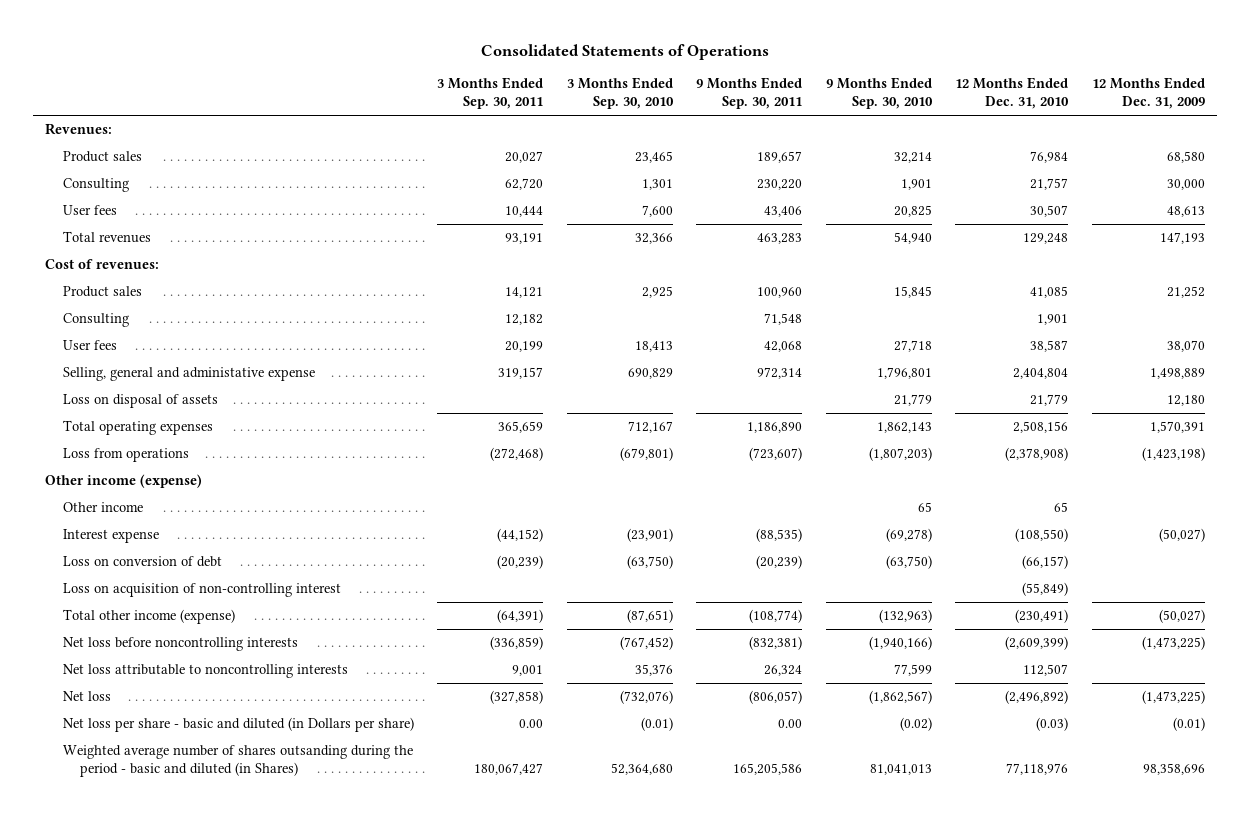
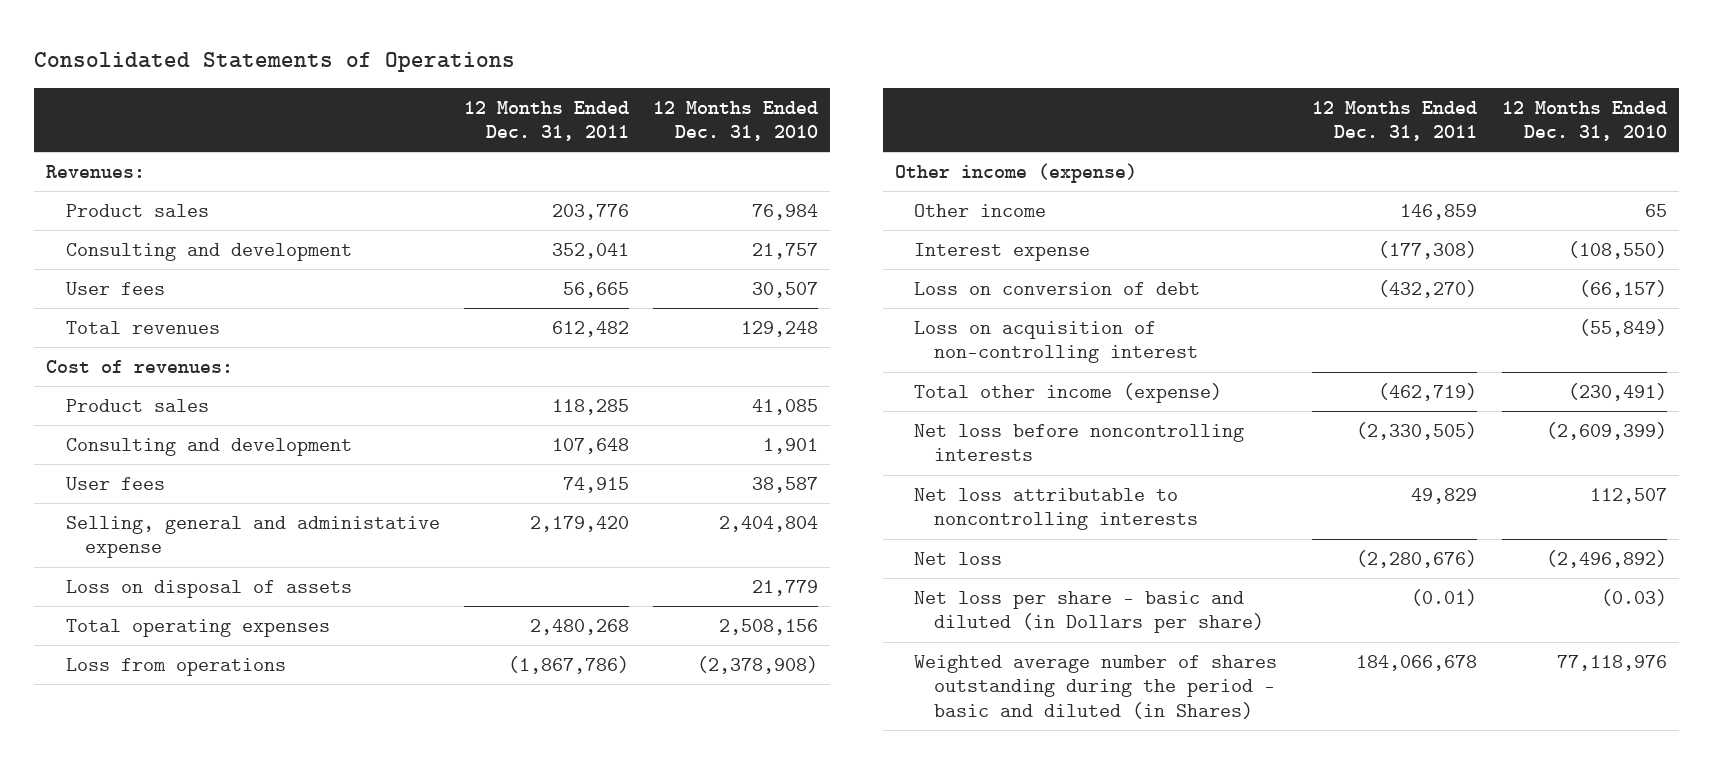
- | 3 Months Ended Sep. 30, 2011 | 3 Months Ended Sep. 30, 2010 | 9 Months Ended Sep. 30, 2011 | 9 Months Ended Sep. 30, 2010 | 12 Months Ended Dec. 31, 2010 | 12 Months Ended Dec. 31, 2009
+ | 12 Months Ended Dec. 31, 2011 | 12 Months Ended Dec. 31, 2010
- Consulting | 62,720 | 1,301 | 230,220 | 1,901 | 21,757 | 30,000
+ Consulting and development | 352,041 | 21,757
- Consulting | 12,182 | | 71,548 | | 1,901 |
+ Consulting and development | 107,648 | 1,901
- Weighted average number of shares outsanding during the period - basic and diluted (in Shares) | 180,067,427 | 52,364,680 | 165,205,586 | 81,041,013 | 77,118,976 | 98,358,696
+ Weighted average number of shares outstanding during the period - basic and diluted (in Shares) | 184,066,678 | 77,118,976

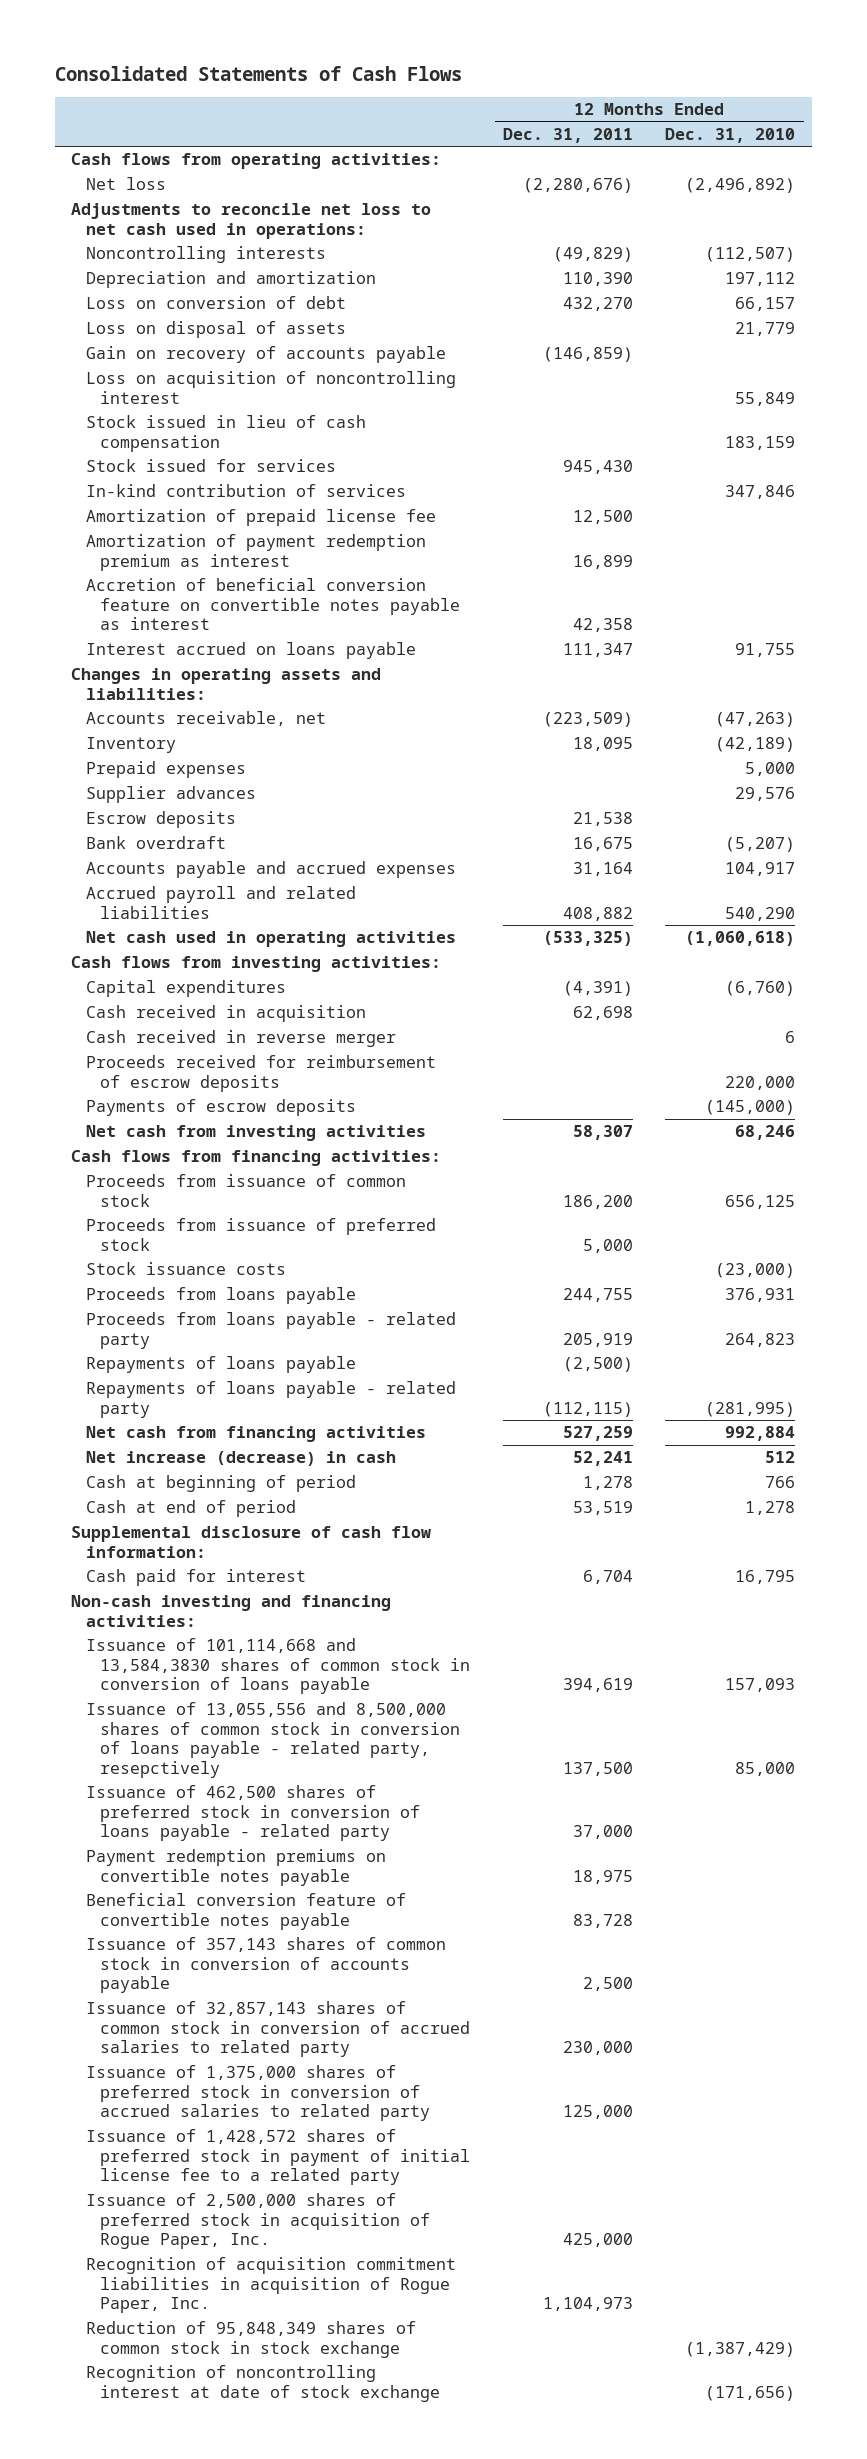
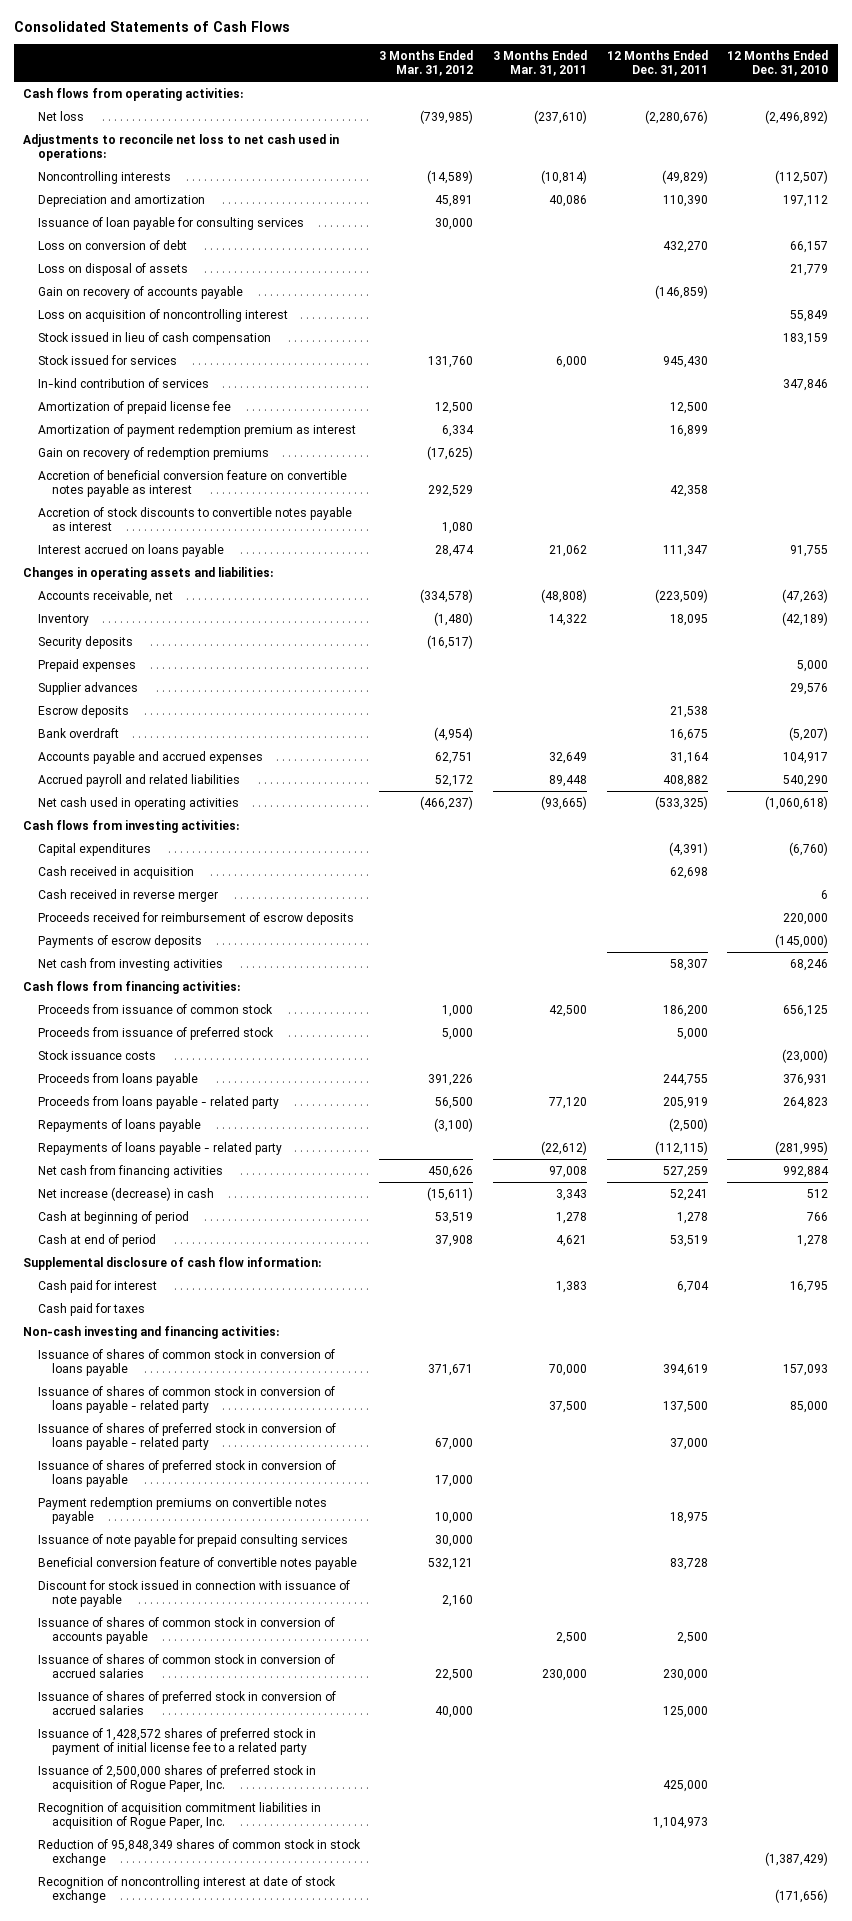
- | 12 Months Ended Dec. 31, 2011 | 12 Months Ended Dec. 31, 2010
+ | 3 Months Ended Mar. 31, 2012 | 3 Months Ended Mar. 31, 2011 | 12 Months Ended Dec. 31, 2011 | 12 Months Ended Dec. 31, 2010
+ Issuance of loan payable for consulting services | 30,000 | | |
+ Gain on recovery of redemption premiums | (17,625) | | |
+ Accretion of stock discounts to convertible notes payable as interest | 1,080 | | |
+ Security deposits | (16,517) | | |
+ Cash paid for taxes
- Issuance of 101,114,668 and 13,584,3830 shares of common stock in conversion of loans payable | 394,619 | 157,093
- Issuance of 13,055,556 and 8,500,000 shares of common stock in conversion of loans payable - related party, resepctively | 137,500 | 85,000
- Issuance of 462,500 shares of preferred stock in conversion of loans payable - related party | 37,000 |
+ Issuance of shares of common stock in conversion of loans payable | 371,671 | 70,000 | 394,619 | 157,093
+ Issuance of shares of common stock in conversion of loans payable - related party | | 37,500 | 137,500 | 85,000
+ Issuance of shares of preferred stock in conversion of loans payable - related party | 67,000 | | 37,000 |
+ Issuance of shares of preferred stock in conversion of loans payable | 17,000 | | |
+ Issuance of note payable for prepaid consulting services | 30,000 | | |
- Issuance of 357,143 shares of common stock in conversion of accounts payable | 2,500 |
- Issuance of 32,857,143 shares of common stock in conversion of accrued salaries to related party | 230,000 |
- Issuance of 1,375,000 shares of preferred stock in conversion of accrued salaries to related party | 125,000 |
+ Discount for stock issued in connection with issuance of note payable | 2,160 | | |
+ Issuance of shares of common stock in conversion of accounts payable | | 2,500 | 2,500 |
+ Issuance of shares of common stock in conversion of accrued salaries | 22,500 | 230,000 | 230,000 |
+ Issuance of shares of preferred stock in conversion of accrued salaries | 40,000 | | 125,000 |

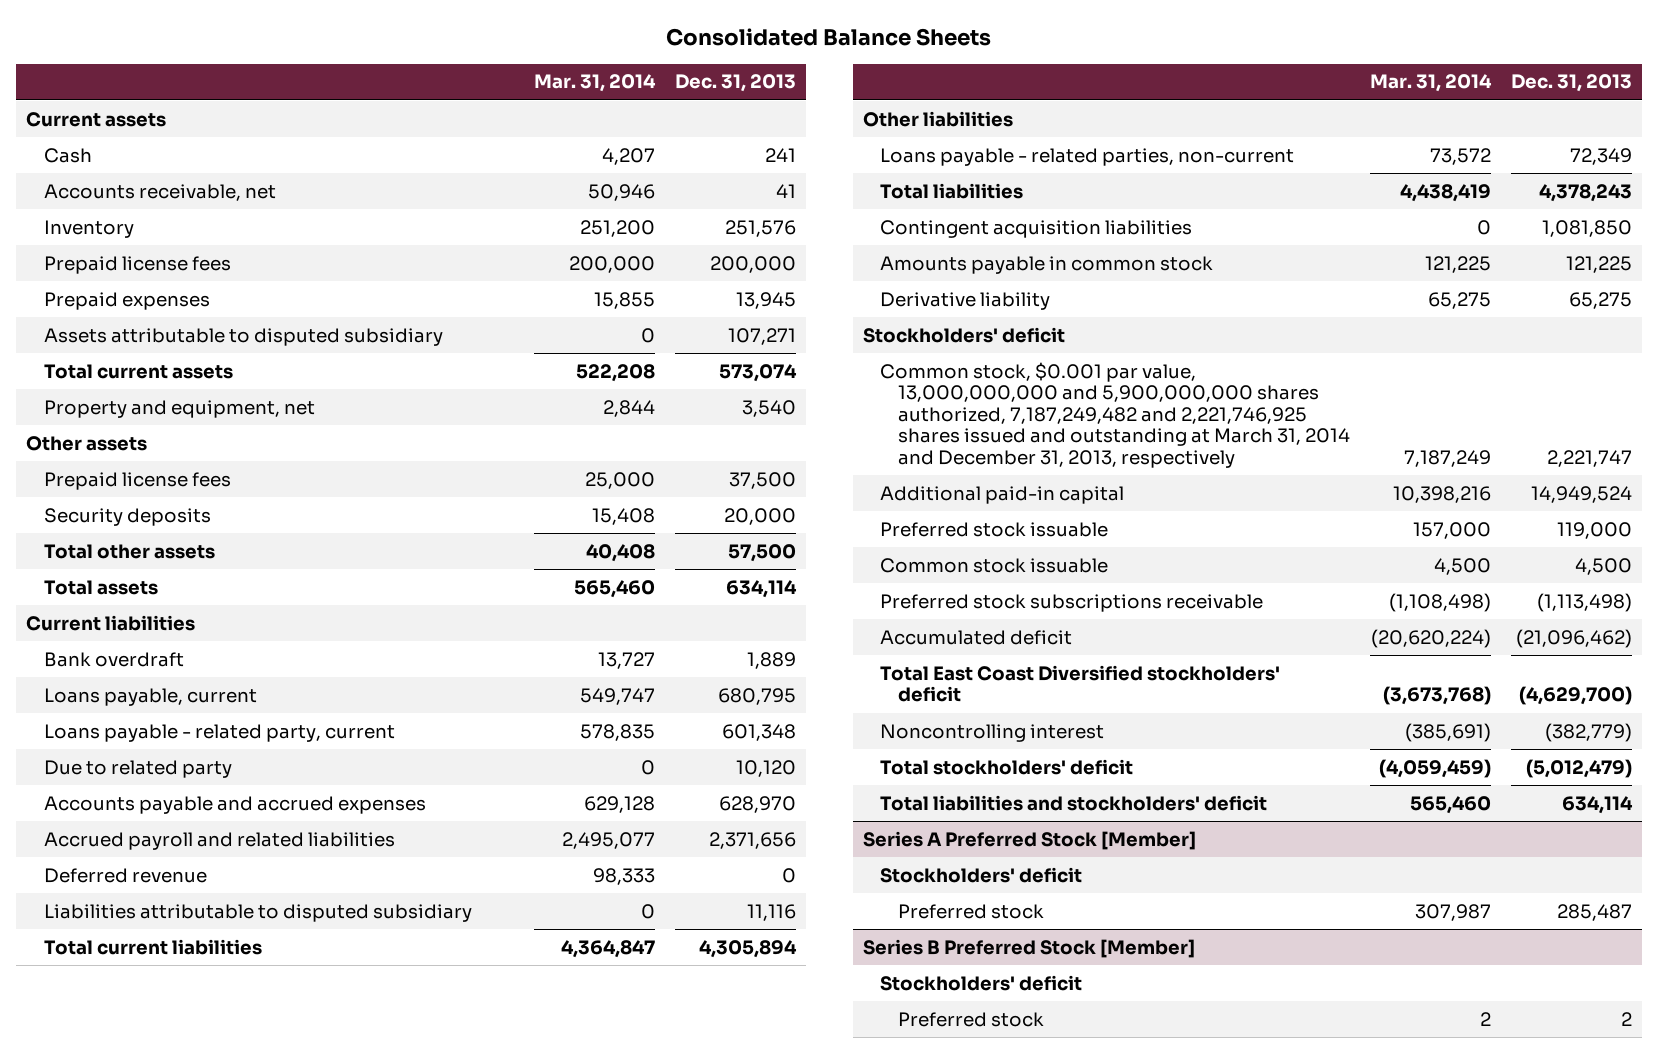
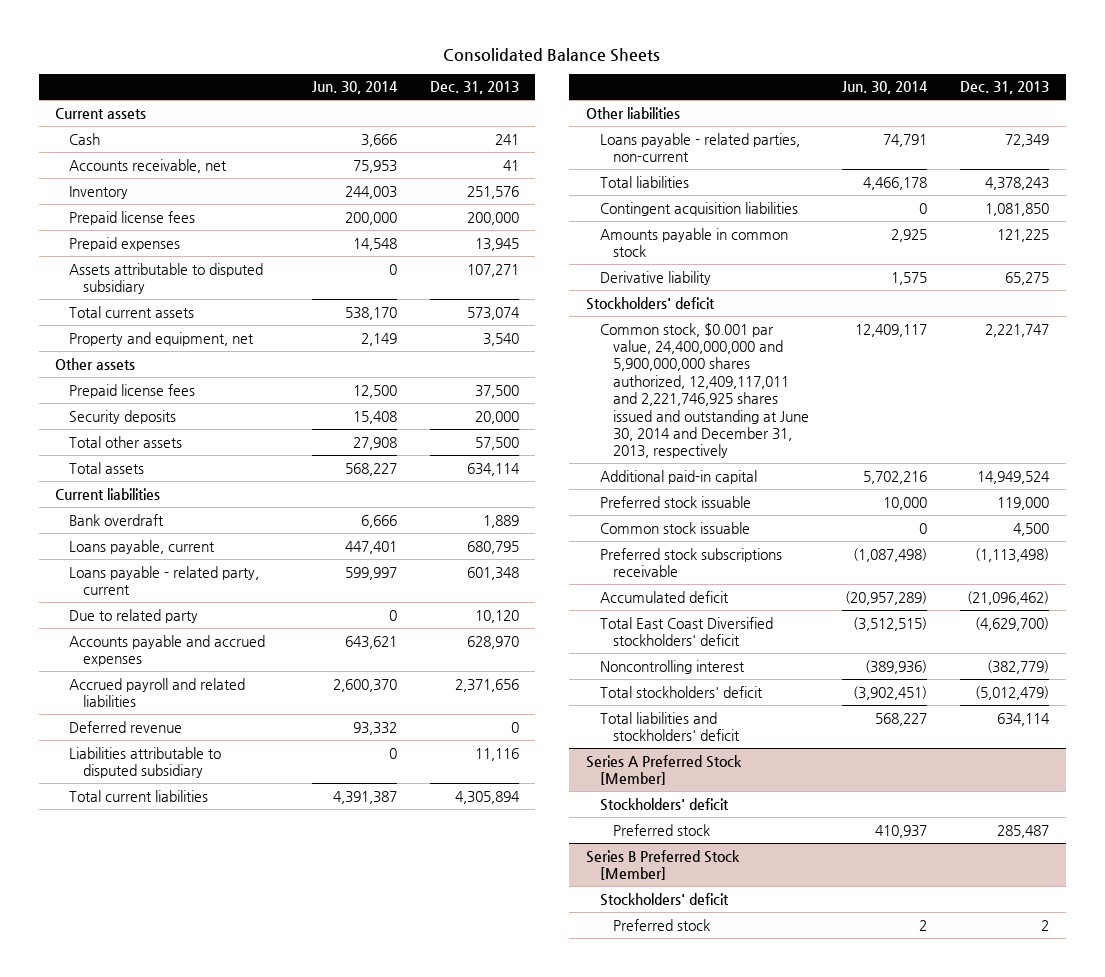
- | Mar. 31, 2014 | Dec. 31, 2013
+ | Jun. 30, 2014 | Dec. 31, 2013
- Common stock, $0.001 par value, 13,000,000,000 and 5,900,000,000 shares authorized, 7,187,249,482 and 2,221,746,925 shares issued and outstanding at March 31, 2014 and December 31, 2013, respectively | 7,187,249 | 2,221,747
+ Common stock, $0.001 par value, 24,400,000,000 and 5,900,000,000 shares authorized, 12,409,117,011 and 2,221,746,925 shares issued and outstanding at June 30, 2014 and December 31, 2013, respectively | 12,409,117 | 2,221,747

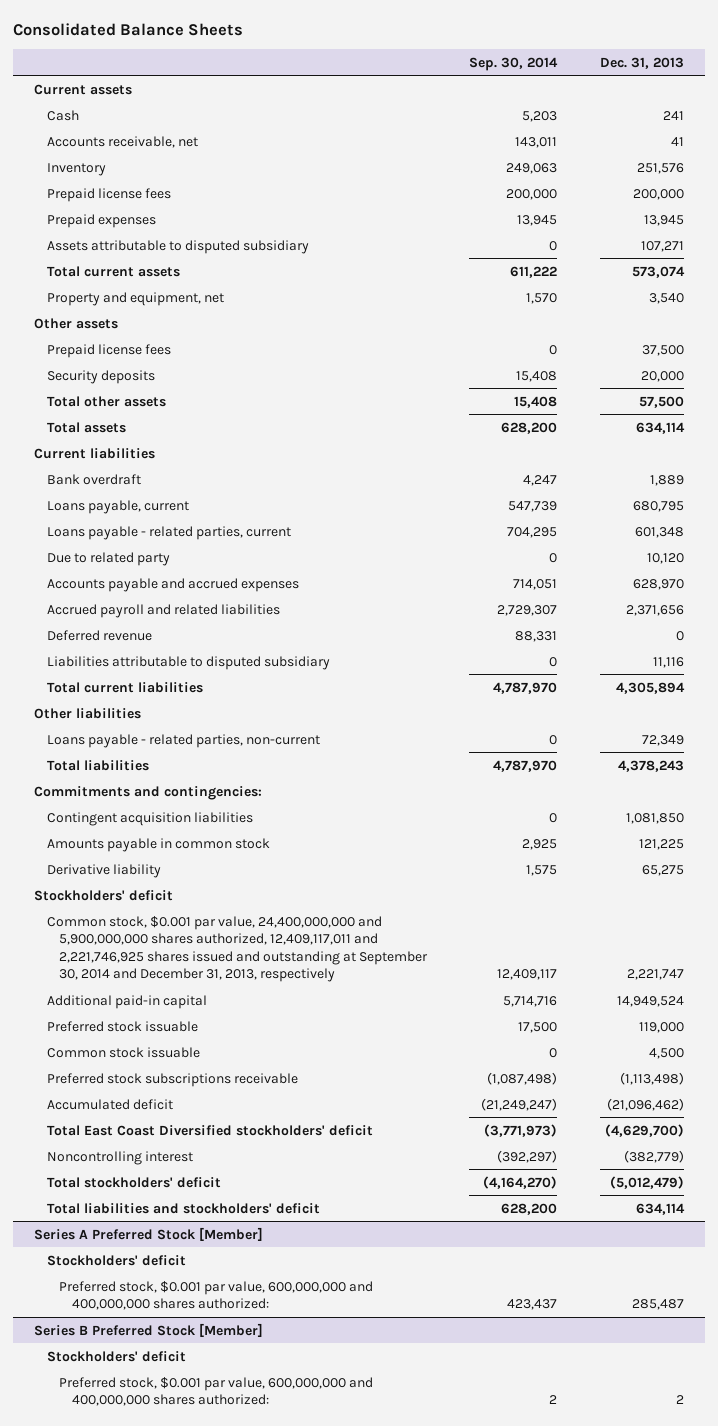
- | Jun. 30, 2014 | Dec. 31, 2013
+ | Sep. 30, 2014 | Dec. 31, 2013
- Loans payable - related party, current | 599,997 | 601,348
+ Loans payable - related parties, current | 704,295 | 601,348
+ Commitments and contingencies:
- Common stock, $0.001 par value, 24,400,000,000 and 5,900,000,000 shares authorized, 12,409,117,011 and 2,221,746,925 shares issued and outstanding at June 30, 2014 and December 31, 2013, respectively | 12,409,117 | 2,221,747
+ Common stock, $0.001 par value, 24,400,000,000 and 5,900,000,000 shares authorized, 12,409,117,011 and 2,221,746,925 shares issued and outstanding at September 30, 2014 and December 31, 2013, respectively | 12,409,117 | 2,221,747
@ Series A Preferred Stock [Member]
- Preferred stock | 410,937 | 285,487
+ Preferred stock, $0.001 par value, 600,000,000 and 400,000,000 shares authorized: | 423,437 | 285,487
@ Series B Preferred Stock [Member]
- Preferred stock | 2 | 2
+ Preferred stock, $0.001 par value, 600,000,000 and 400,000,000 shares authorized: | 2 | 2

